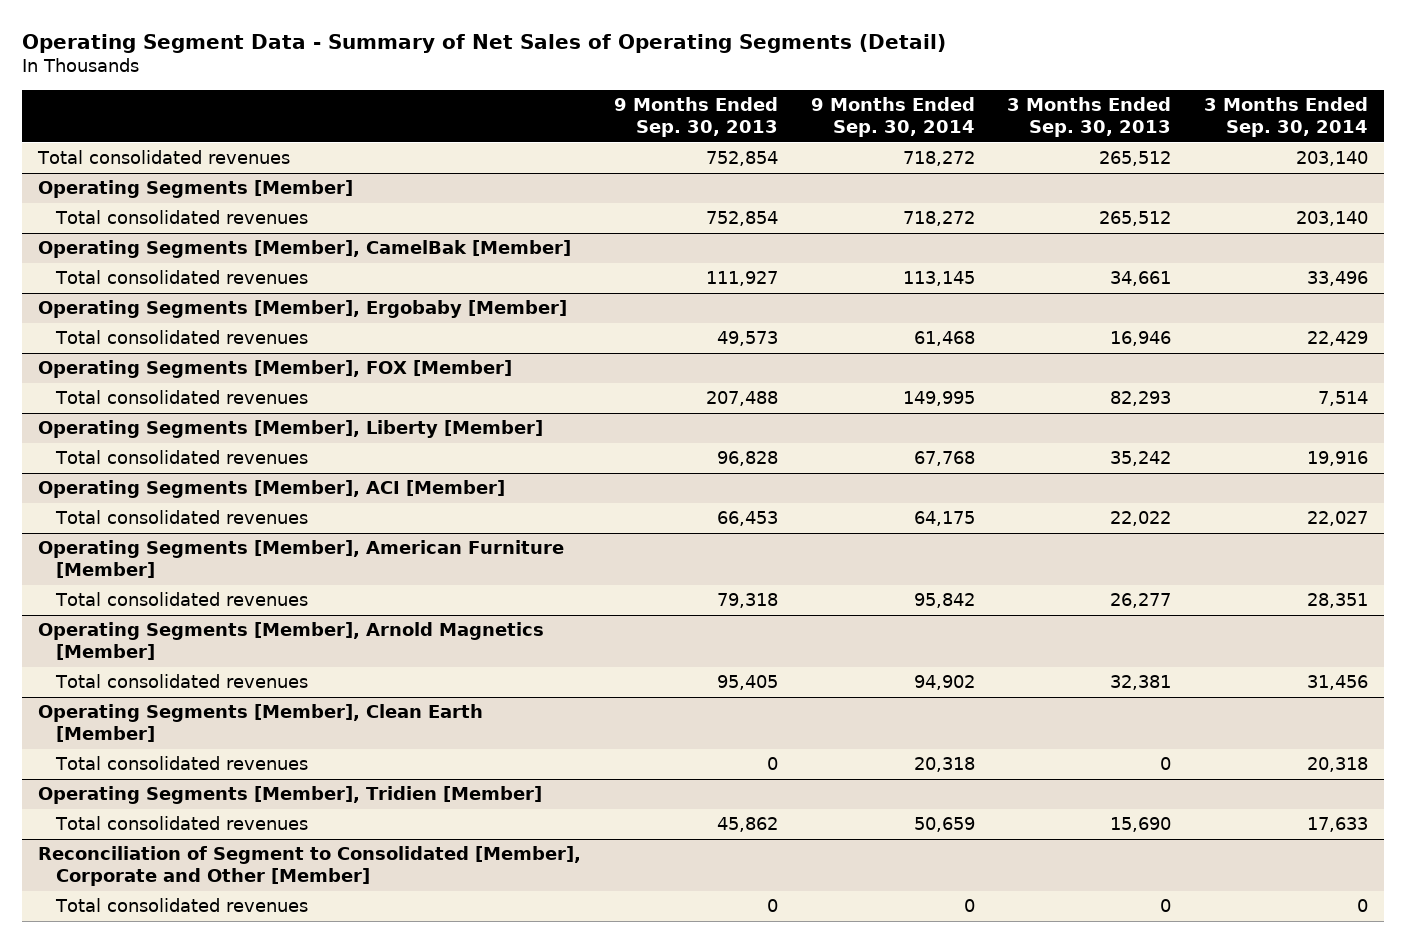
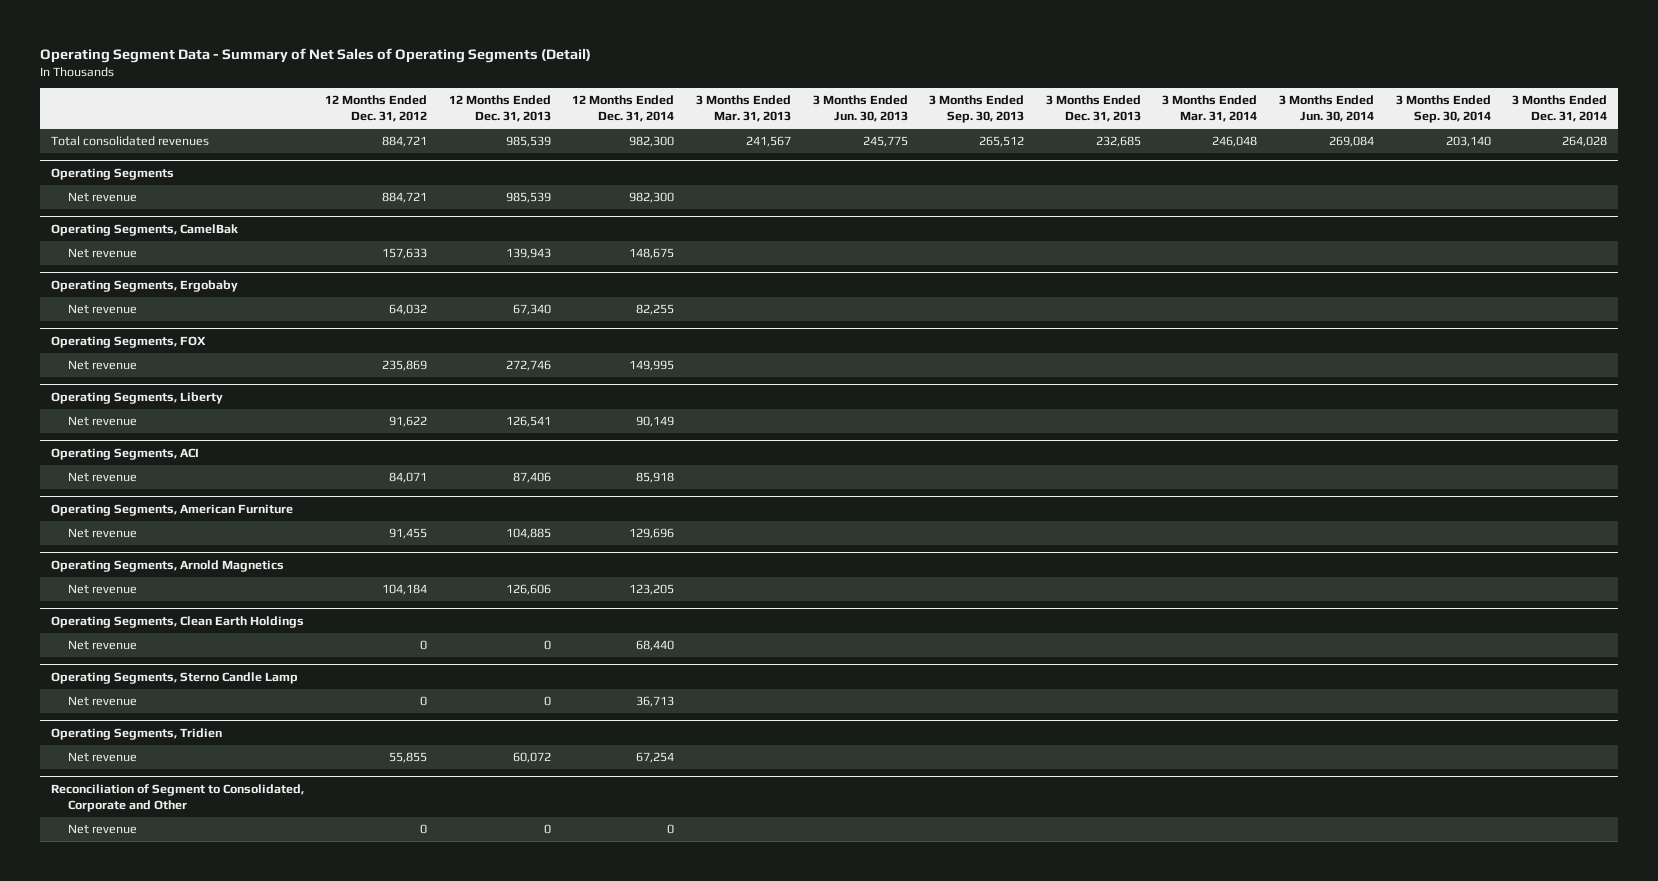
- | 9 Months Ended Sep. 30, 2013 | 9 Months Ended Sep. 30, 2014 | 3 Months Ended Sep. 30, 2013 | 3 Months Ended Sep. 30, 2014
+ | 12 Months Ended Dec. 31, 2012 | 12 Months Ended Dec. 31, 2013 | 12 Months Ended Dec. 31, 2014 | 3 Months Ended Mar. 31, 2013 | 3 Months Ended Jun. 30, 2013 | 3 Months Ended Sep. 30, 2013 | 3 Months Ended Dec. 31, 2013 | 3 Months Ended Mar. 31, 2014 | 3 Months Ended Jun. 30, 2014 | 3 Months Ended Sep. 30, 2014 | 3 Months Ended Dec. 31, 2014
- Operating Segments [Member]
- Total consolidated revenues | 752,854 | 718,272 | 265,512 | 203,140
- Operating Segments [Member], CamelBak [Member]
- Total consolidated revenues | 111,927 | 113,145 | 34,661 | 33,496
- Operating Segments [Member], Ergobaby [Member]
- Total consolidated revenues | 49,573 | 61,468 | 16,946 | 22,429
- Operating Segments [Member], FOX [Member]
- Total consolidated revenues | 207,488 | 149,995 | 82,293 | 7,514
- Operating Segments [Member], Liberty [Member]
- Total consolidated revenues | 96,828 | 67,768 | 35,242 | 19,916
- Operating Segments [Member], ACI [Member]
- Total consolidated revenues | 66,453 | 64,175 | 22,022 | 22,027
- Operating Segments [Member], American Furniture [Member]
- Total consolidated revenues | 79,318 | 95,842 | 26,277 | 28,351
- Operating Segments [Member], Arnold Magnetics [Member]
- Total consolidated revenues | 95,405 | 94,902 | 32,381 | 31,456
- Operating Segments [Member], Clean Earth [Member]
- Total consolidated revenues | 0 | 20,318 | 0 | 20,318
- Operating Segments [Member], Tridien [Member]
- Total consolidated revenues | 45,862 | 50,659 | 15,690 | 17,633
- Reconciliation of Segment to Consolidated [Member], Corporate and Other [Member]
- Total consolidated revenues | 0 | 0 | 0 | 0
+ Operating Segments
+ Net revenue | 884,721 | 985,539 | 982,300 | | | | | | | |
+ Operating Segments, CamelBak
+ Net revenue | 157,633 | 139,943 | 148,675 | | | | | | | |
+ Operating Segments, Ergobaby
+ Net revenue | 64,032 | 67,340 | 82,255 | | | | | | | |
+ Operating Segments, FOX
+ Net revenue | 235,869 | 272,746 | 149,995 | | | | | | | |
+ Operating Segments, Liberty
+ Net revenue | 91,622 | 126,541 | 90,149 | | | | | | | |
+ Operating Segments, ACI
+ Net revenue | 84,071 | 87,406 | 85,918 | | | | | | | |
+ Operating Segments, American Furniture
+ Net revenue | 91,455 | 104,885 | 129,696 | | | | | | | |
+ Operating Segments, Arnold Magnetics
+ Net revenue | 104,184 | 126,606 | 123,205 | | | | | | | |
+ Operating Segments, Clean Earth Holdings
+ Net revenue | 0 | 0 | 68,440 | | | | | | | |
+ Operating Segments, Sterno Candle Lamp
+ Net revenue | 0 | 0 | 36,713 | | | | | | | |
+ Operating Segments, Tridien
+ Net revenue | 55,855 | 60,072 | 67,254 | | | | | | | |
+ Reconciliation of Segment to Consolidated, Corporate and Other
+ Net revenue | 0 | 0 | 0 | | | | | | | |

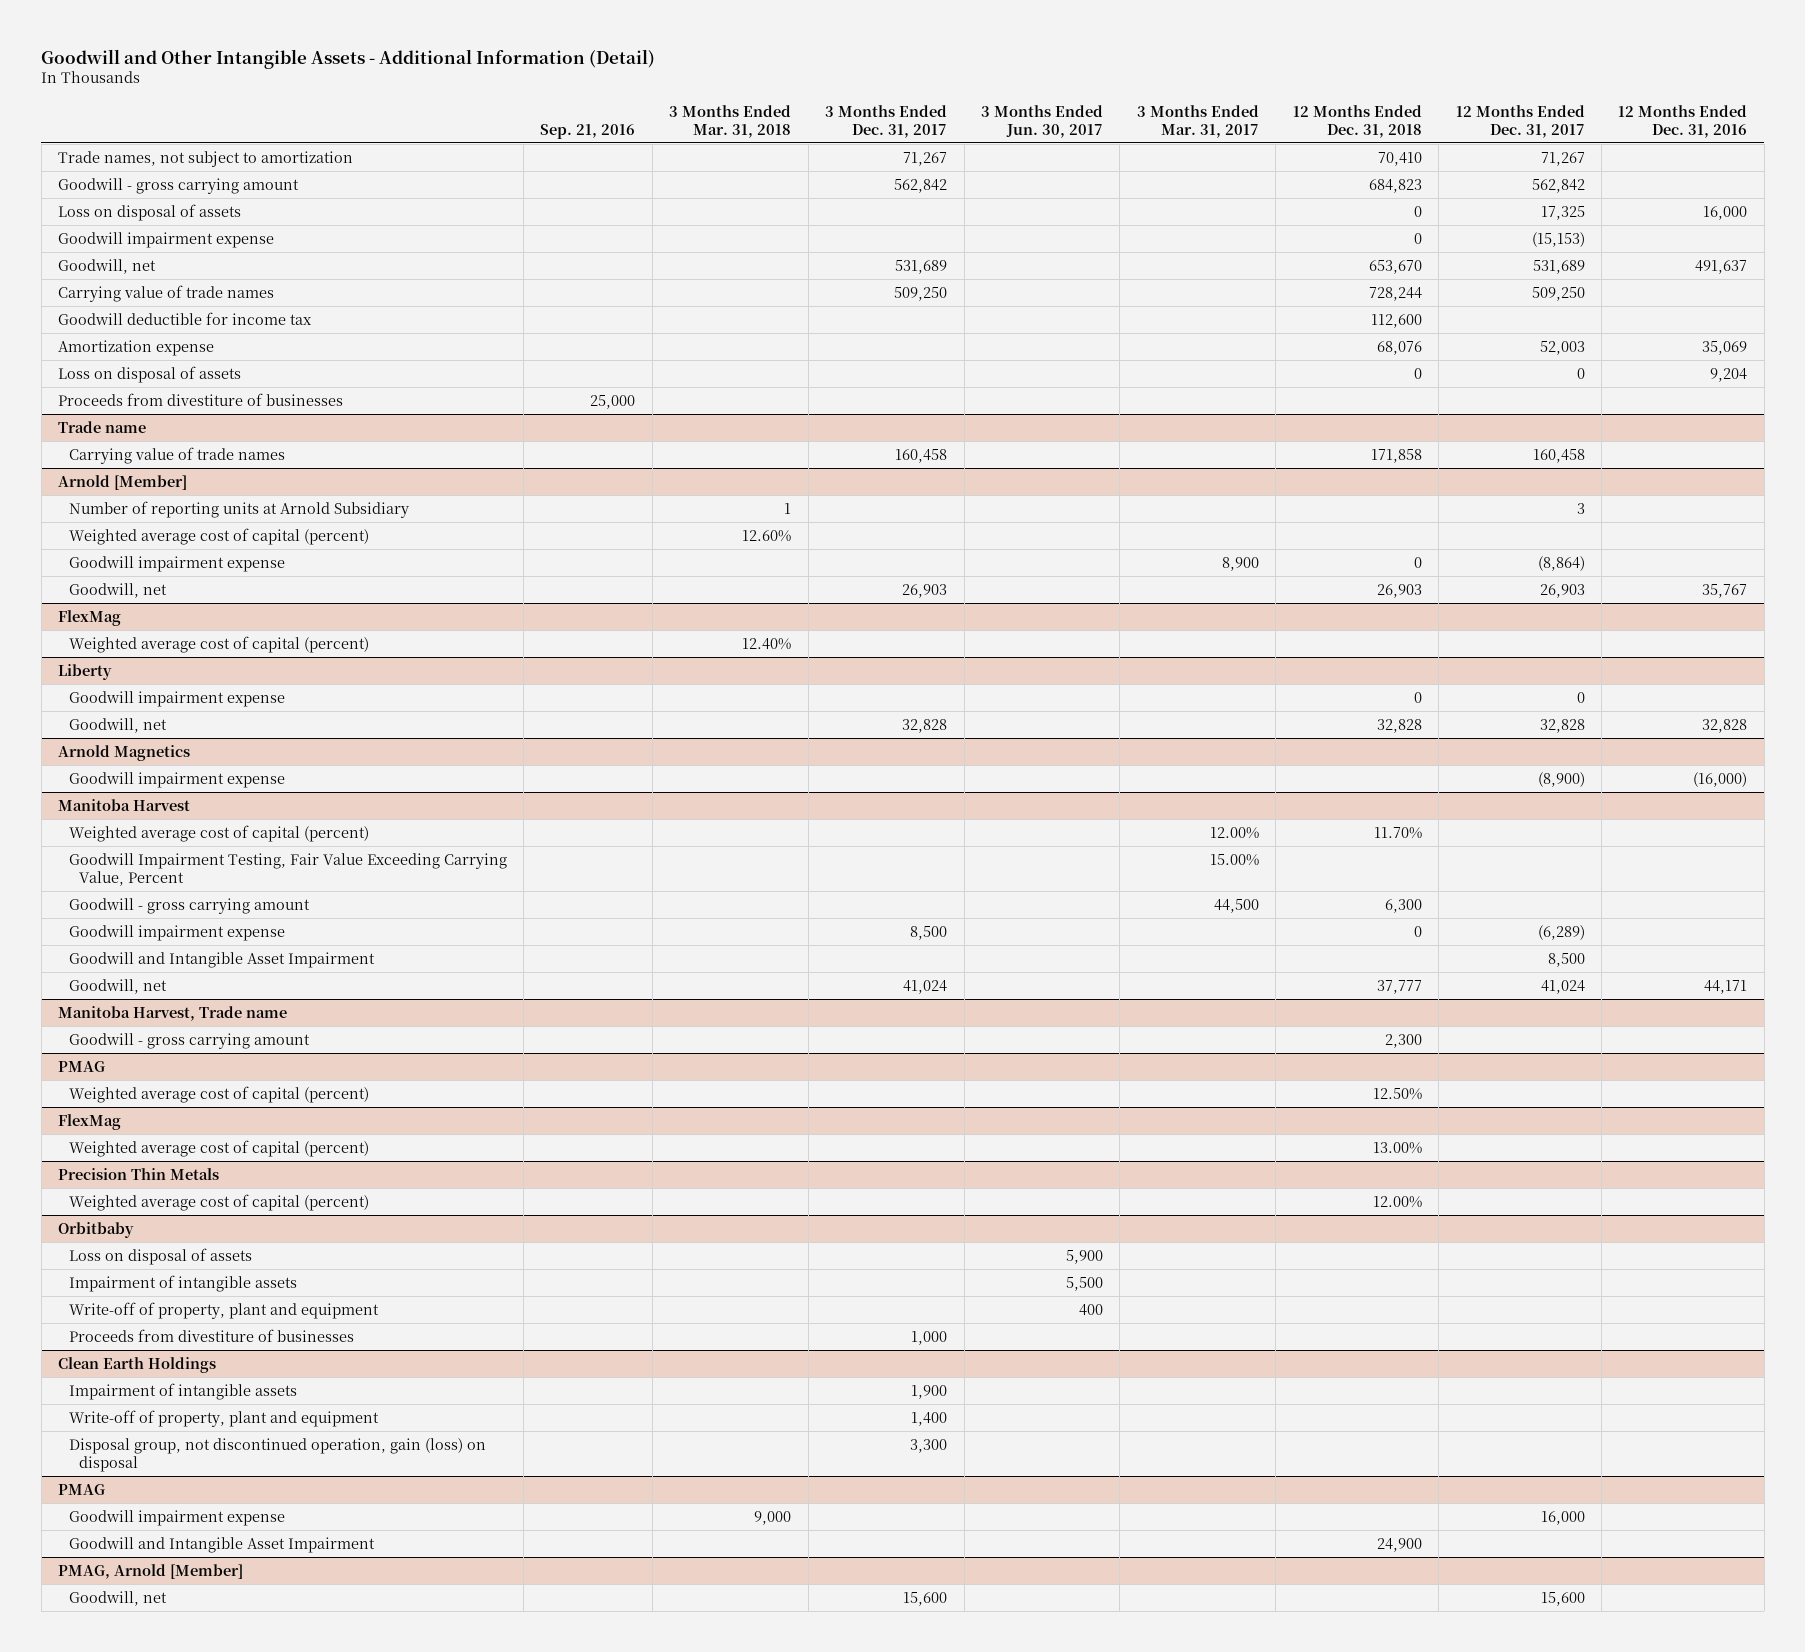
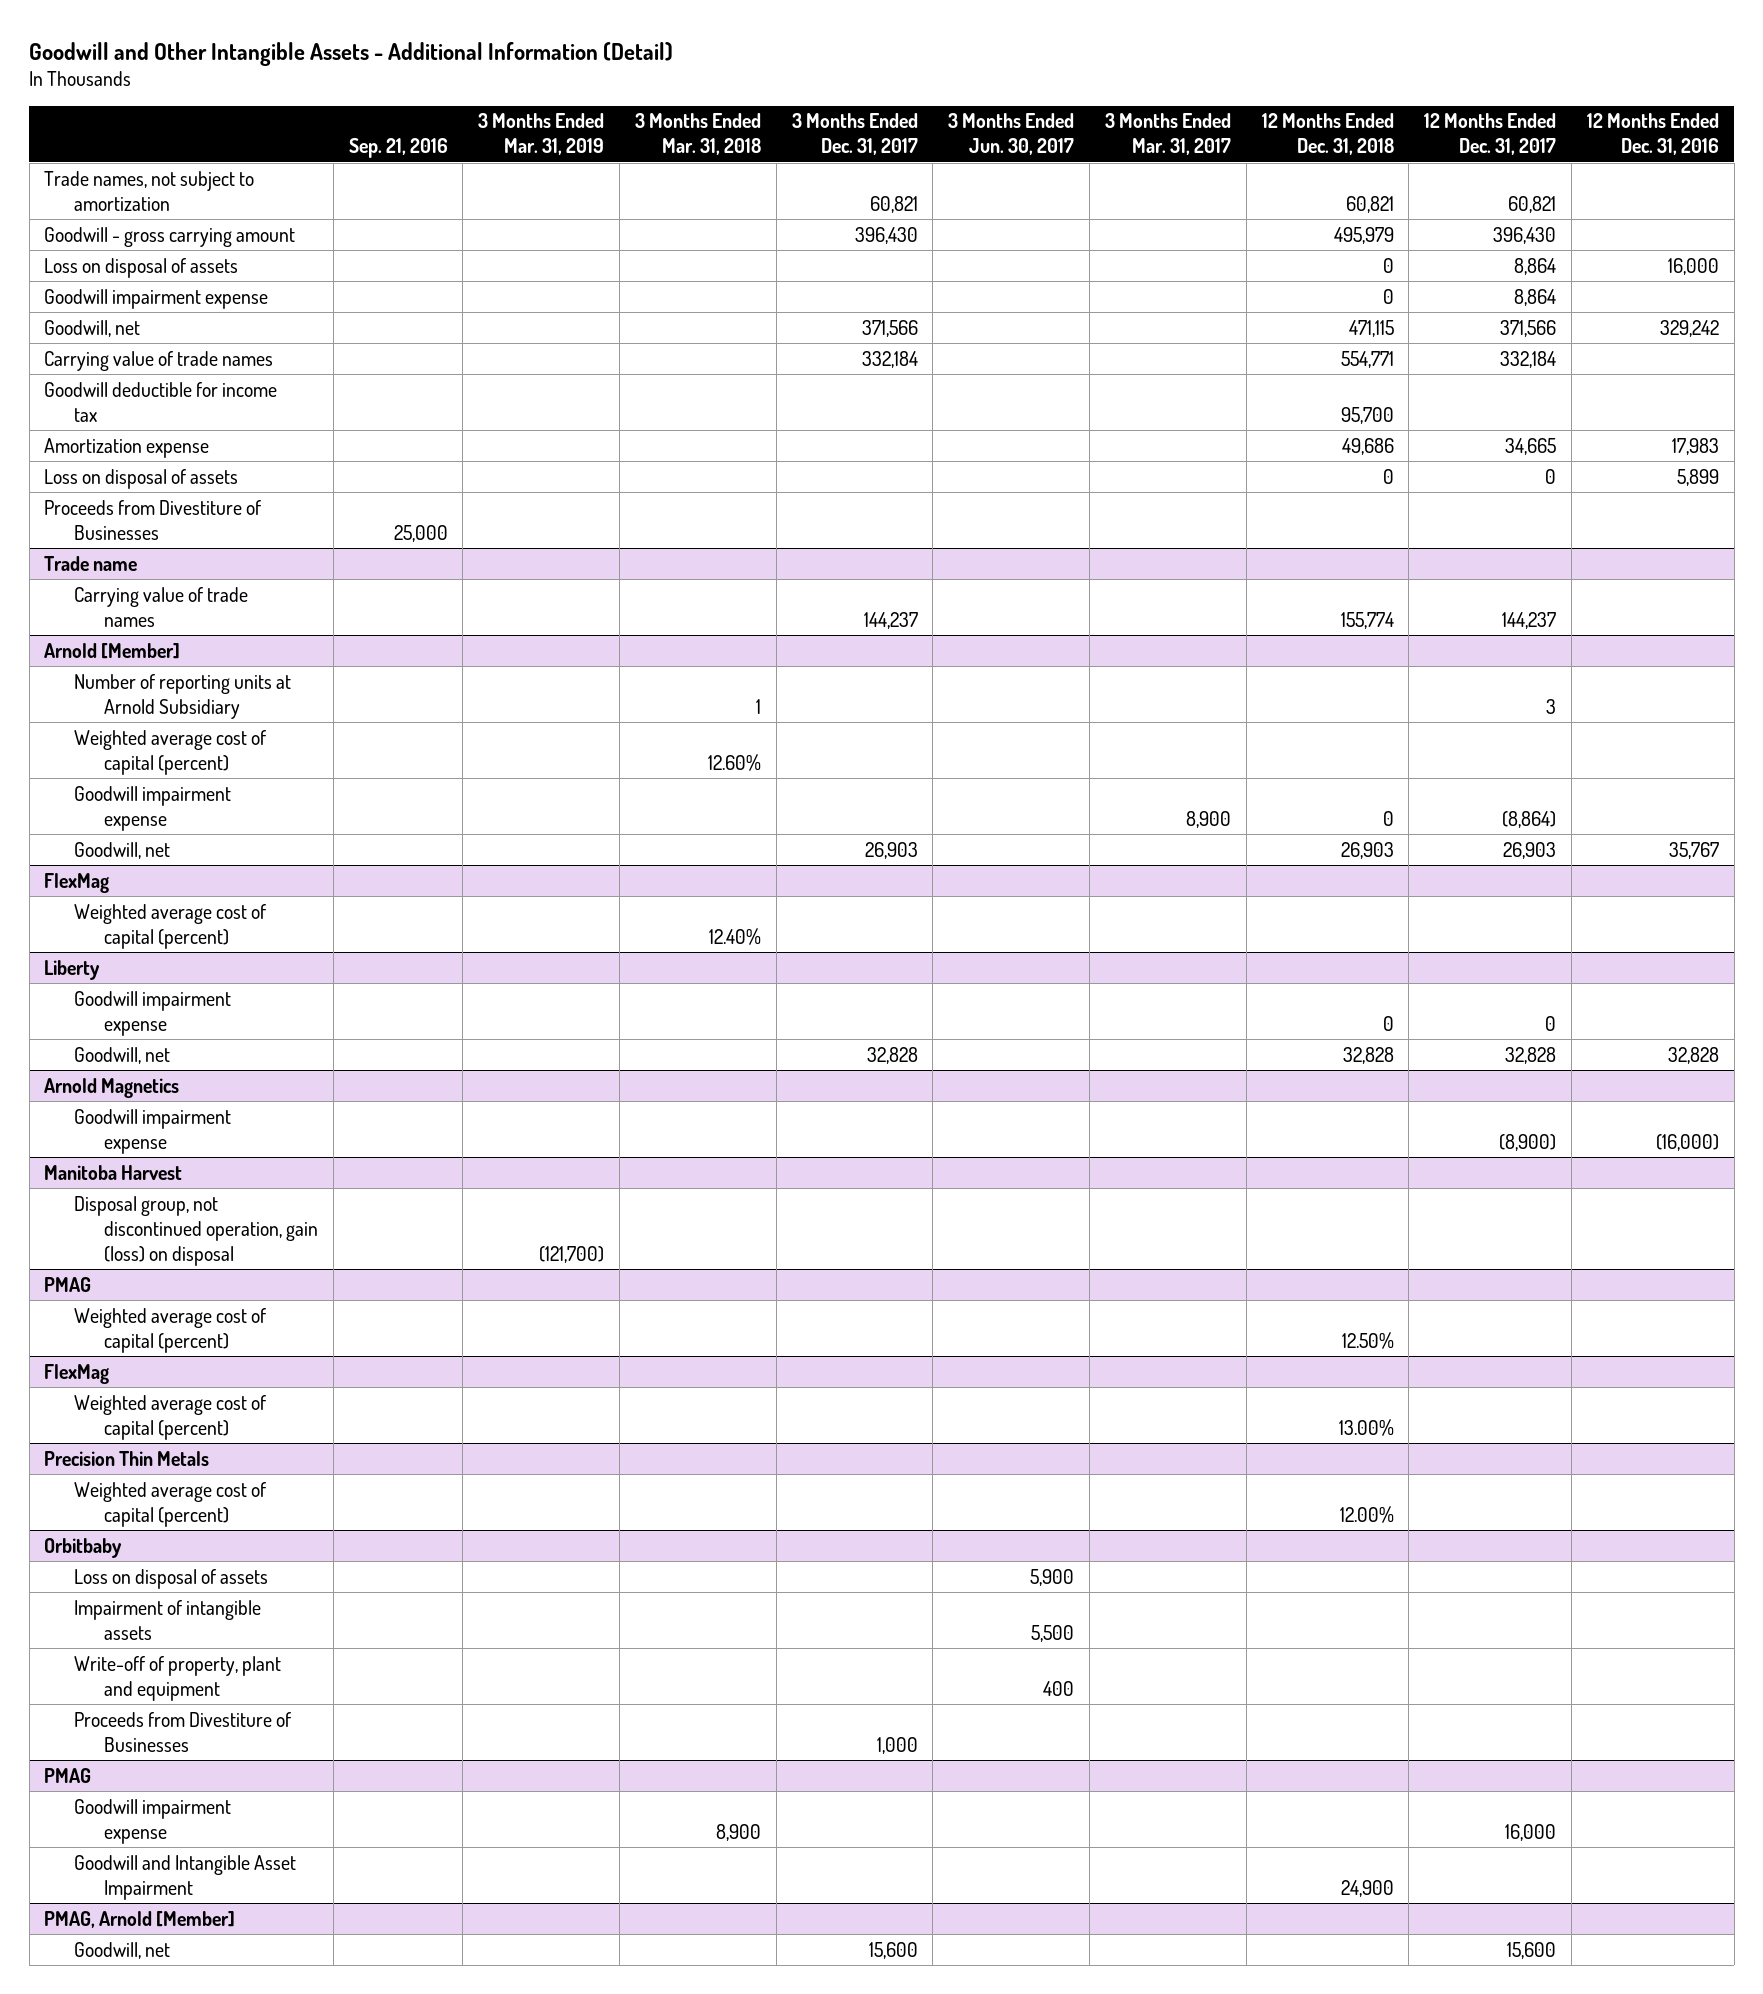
- | Sep. 21, 2016 | 3 Months Ended Mar. 31, 2018 | 3 Months Ended Dec. 31, 2017 | 3 Months Ended Jun. 30, 2017 | 3 Months Ended Mar. 31, 2017 | 12 Months Ended Dec. 31, 2018 | 12 Months Ended Dec. 31, 2017 | 12 Months Ended Dec. 31, 2016
+ | Sep. 21, 2016 | 3 Months Ended Mar. 31, 2019 | 3 Months Ended Mar. 31, 2018 | 3 Months Ended Dec. 31, 2017 | 3 Months Ended Jun. 30, 2017 | 3 Months Ended Mar. 31, 2017 | 12 Months Ended Dec. 31, 2018 | 12 Months Ended Dec. 31, 2017 | 12 Months Ended Dec. 31, 2016
- Trade names, not subject to amortization | | | 71,267 | | | 70,410 | 71,267 |
- Goodwill - gross carrying amount | | | 562,842 | | | 684,823 | 562,842 |
- Loss on disposal of assets | | | | | | 0 | 17,325 | 16,000
- Goodwill impairment expense | | | | | | 0 | (15,153) |
- Goodwill, net | | | 531,689 | | | 653,670 | 531,689 | 491,637
- Carrying value of trade names | | | 509,250 | | | 728,244 | 509,250 |
- Goodwill deductible for income tax | | | | | | 112,600 | |
- Amortization expense | | | | | | 68,076 | 52,003 | 35,069
- Loss on disposal of assets | | | | | | 0 | 0 | 9,204
- Proceeds from divestiture of businesses | 25,000 | | | | | | |
+ Trade names, not subject to amortization | | | | 60,821 | | | 60,821 | 60,821 |
+ Goodwill - gross carrying amount | | | | 396,430 | | | 495,979 | 396,430 |
+ Loss on disposal of assets | | | | | | | 0 | 8,864 | 16,000
+ Goodwill impairment expense | | | | | | | 0 | 8,864 |
+ Goodwill, net | | | | 371,566 | | | 471,115 | 371,566 | 329,242
+ Carrying value of trade names | | | | 332,184 | | | 554,771 | 332,184 |
+ Goodwill deductible for income tax | | | | | | | 95,700 | |
+ Amortization expense | | | | | | | 49,686 | 34,665 | 17,983
+ Loss on disposal of assets | | | | | | | 0 | 0 | 5,899
+ Proceeds from Divestiture of Businesses | 25,000 | | | | | | | |
@ Trade name
- Carrying value of trade names | | | 160,458 | | | 171,858 | 160,458 |
+ Carrying value of trade names | | | | 144,237 | | | 155,774 | 144,237 |
@ Manitoba Harvest
- Weighted average cost of capital (percent) | | | | | 12.00% | 11.70% | |
- Goodwill Impairment Testing, Fair Value Exceeding Carrying Value, Percent | | | | | 15.00% | | |
- Goodwill - gross carrying amount | | | | | 44,500 | 6,300 | |
- Goodwill impairment expense | | | 8,500 | | | 0 | (6,289) |
- Goodwill and Intangible Asset Impairment | | | | | | | 8,500 |
- Goodwill, net | | | 41,024 | | | 37,777 | 41,024 | 44,171
- Manitoba Harvest, Trade name
- Goodwill - gross carrying amount | | | | | | 2,300 | |
@ Manitoba Harvest
+ Disposal group, not discontinued operation, gain (loss) on disposal | | (121,700) | | | | | | |
@ Orbitbaby
- Proceeds from divestiture of businesses | | | 1,000 | | | | |
- Clean Earth Holdings
- Impairment of intangible assets | | | 1,900 | | | | |
- Write-off of property, plant and equipment | | | 1,400 | | | | |
- Disposal group, not discontinued operation, gain (loss) on disposal | | | 3,300 | | | | |
@ Orbitbaby
+ Proceeds from Divestiture of Businesses | | | | 1,000 | | | | |
@ PMAG
- Goodwill impairment expense | | 9,000 | | | | | 16,000 |
+ Goodwill impairment expense | | | 8,900 | | | | | 16,000 |

